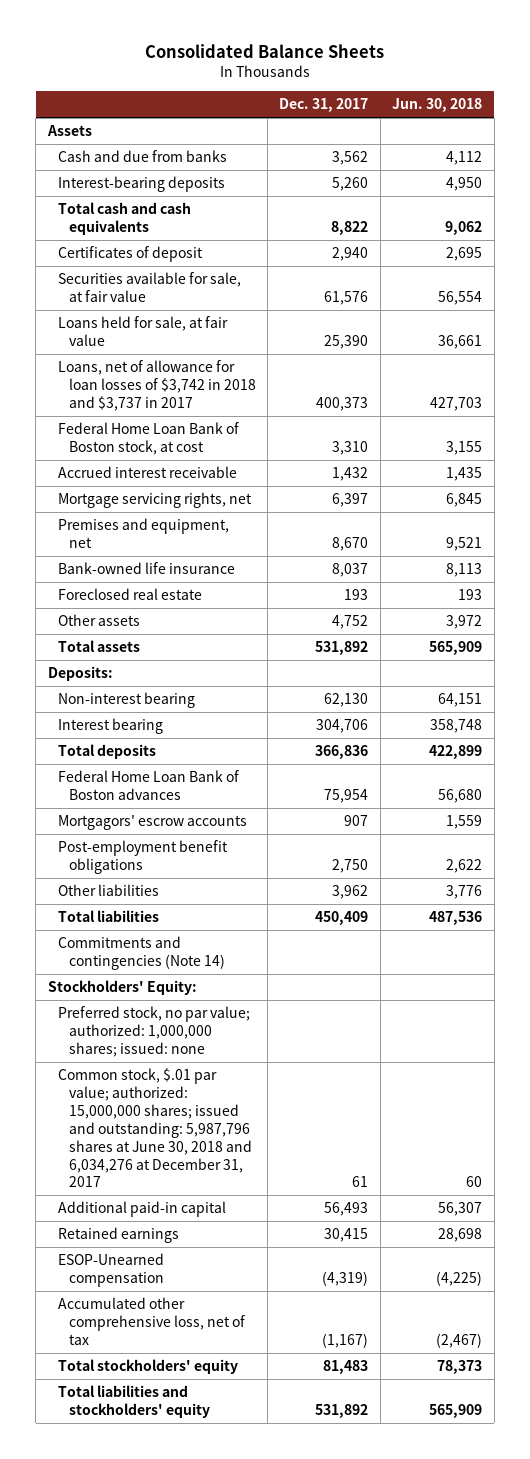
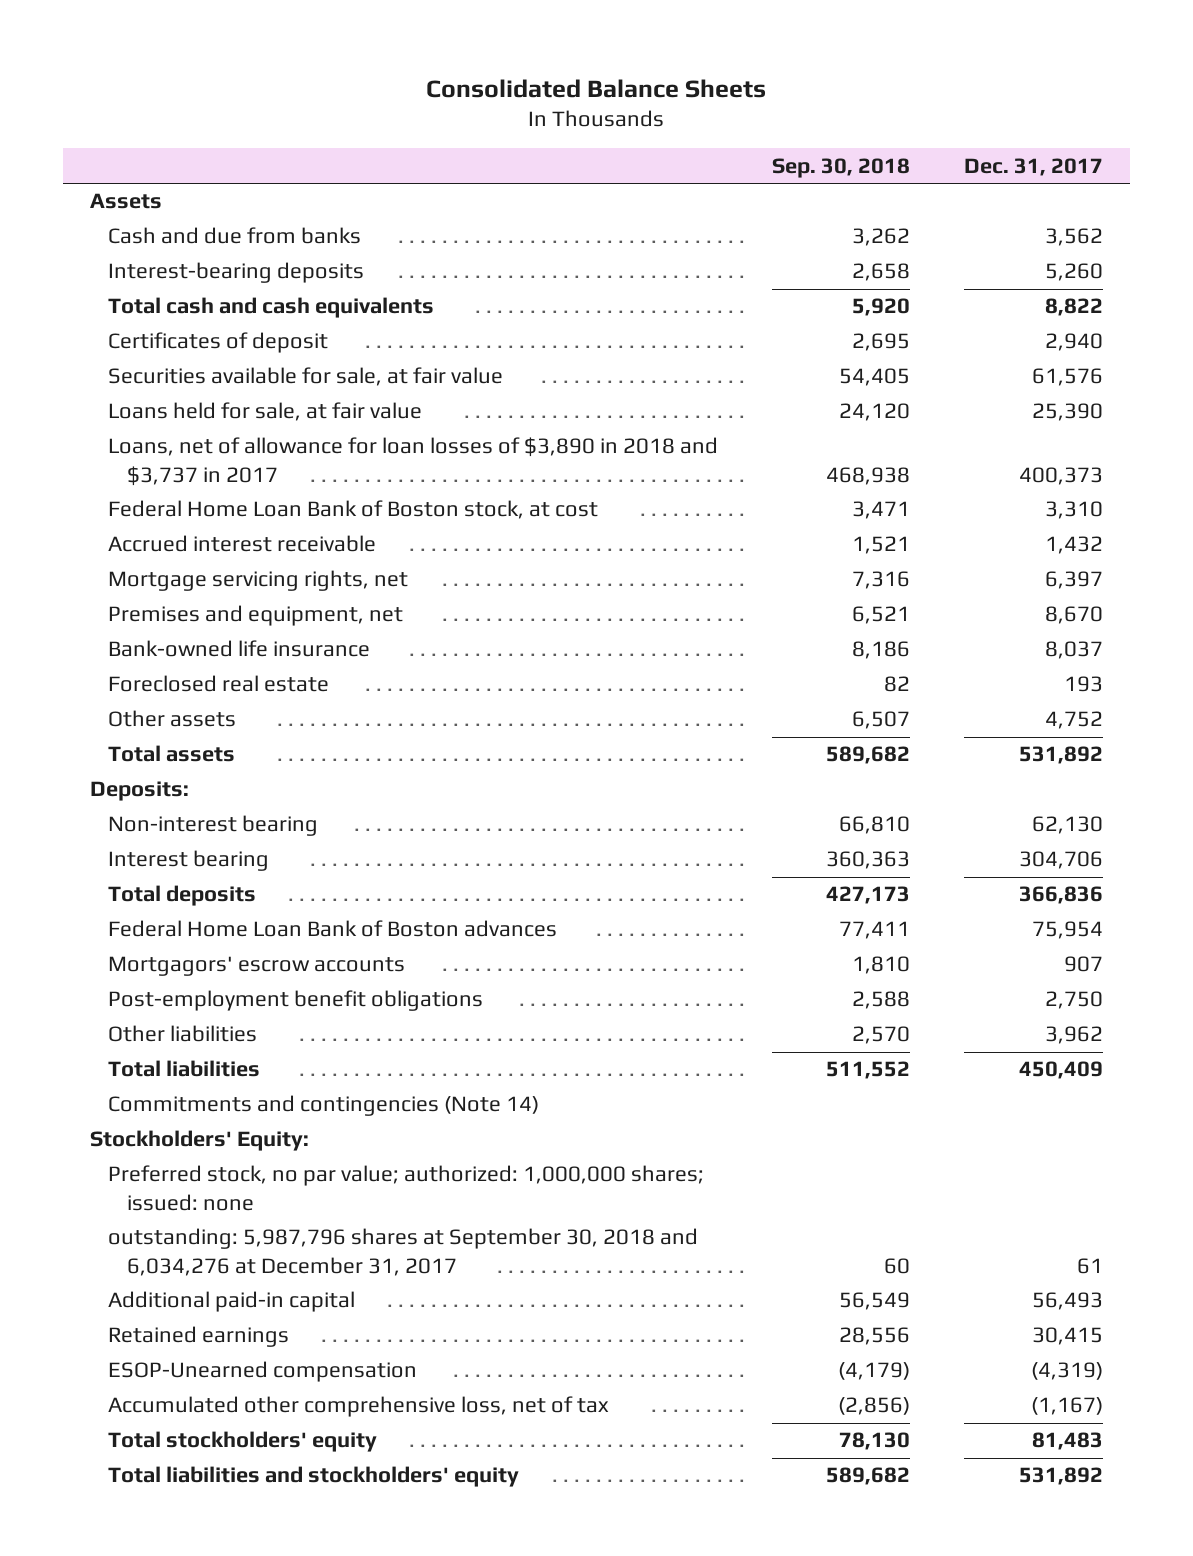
- | Dec. 31, 2017 | Jun. 30, 2018
+ | Sep. 30, 2018 | Dec. 31, 2017
- Loans, net of allowance for loan losses of $3,742 in 2018 and $3,737 in 2017 | 400,373 | 427,703
+ Loans, net of allowance for loan losses of $3,890 in 2018 and $3,737 in 2017 | 468,938 | 400,373
- Common stock, $.01 par value; authorized: 15,000,000 shares; issued and outstanding: 5,987,796 shares at June 30, 2018 and 6,034,276 at December 31, 2017 | 61 | 60
+ outstanding: 5,987,796 shares at September 30, 2018 and 6,034,276 at December 31, 2017 | 60 | 61

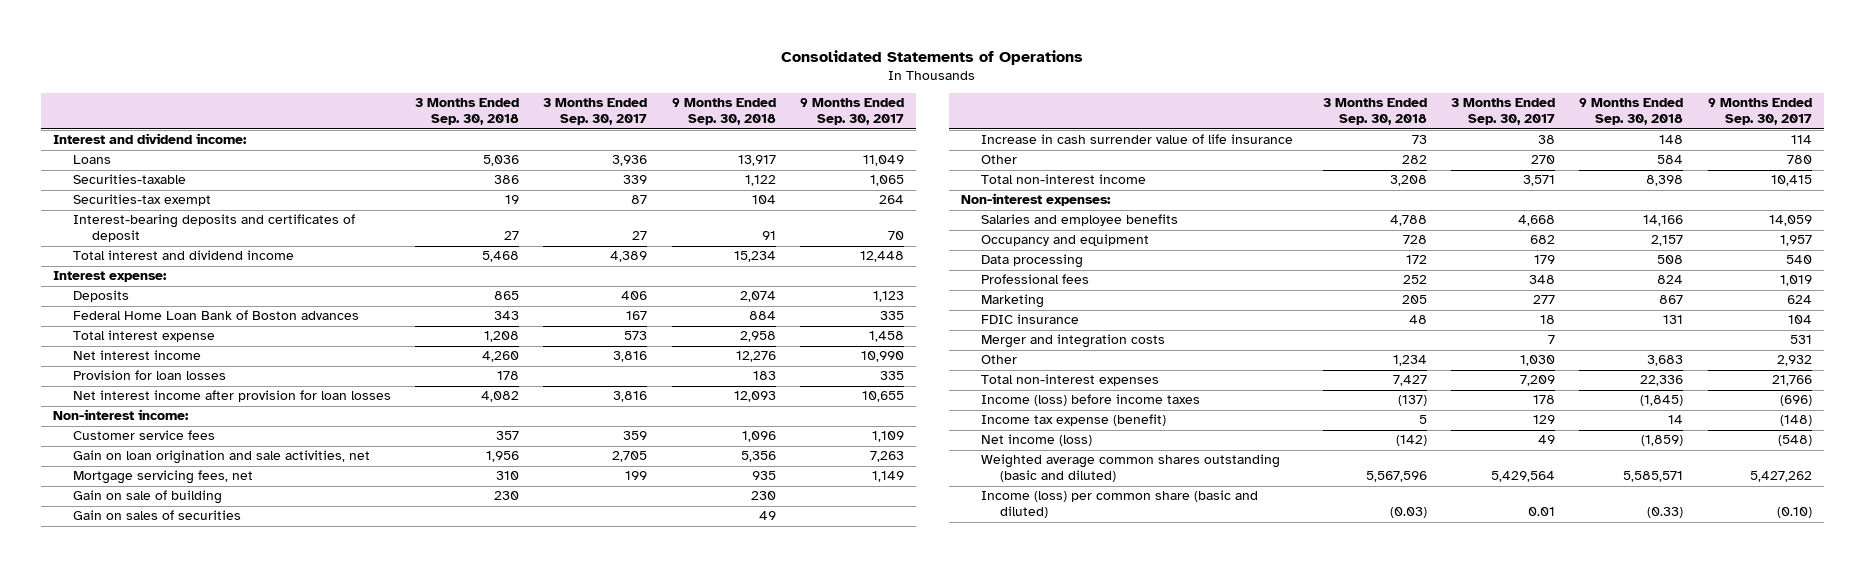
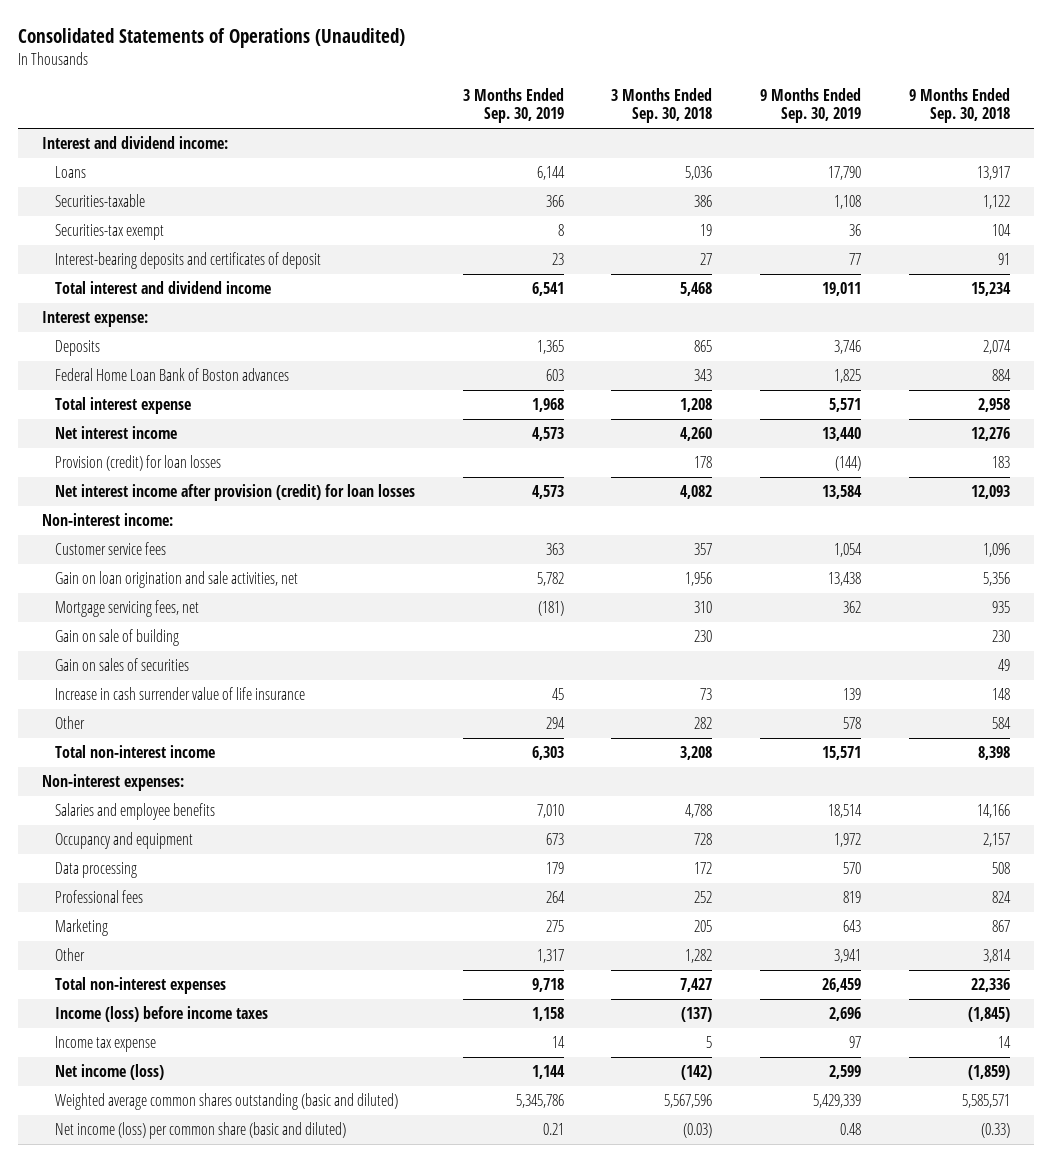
- Consolidated Statements of Operations
+ Consolidated Statements of Operations (Unaudited)
- | 3 Months Ended Sep. 30, 2018 | 3 Months Ended Sep. 30, 2017 | 9 Months Ended Sep. 30, 2018 | 9 Months Ended Sep. 30, 2017
+ | 3 Months Ended Sep. 30, 2019 | 3 Months Ended Sep. 30, 2018 | 9 Months Ended Sep. 30, 2019 | 9 Months Ended Sep. 30, 2018
- Provision for loan losses | 178 | | 183 | 335
- Net interest income after provision for loan losses | 4,082 | 3,816 | 12,093 | 10,655
+ Provision (credit) for loan losses | | 178 | (144) | 183
+ Net interest income after provision (credit) for loan losses | 4,573 | 4,082 | 13,584 | 12,093
- FDIC insurance | 48 | 18 | 131 | 104
- Merger and integration costs | | 7 | | 531
- Other | 1,234 | 1,030 | 3,683 | 2,932
+ Other | 1,317 | 1,282 | 3,941 | 3,814
- Income tax expense (benefit) | 5 | 129 | 14 | (148)
+ Income tax expense | 14 | 5 | 97 | 14
- Income (loss) per common share (basic and diluted) | (0.03) | 0.01 | (0.33) | (0.10)
+ Net income (loss) per common share (basic and diluted) | 0.21 | (0.03) | 0.48 | (0.33)

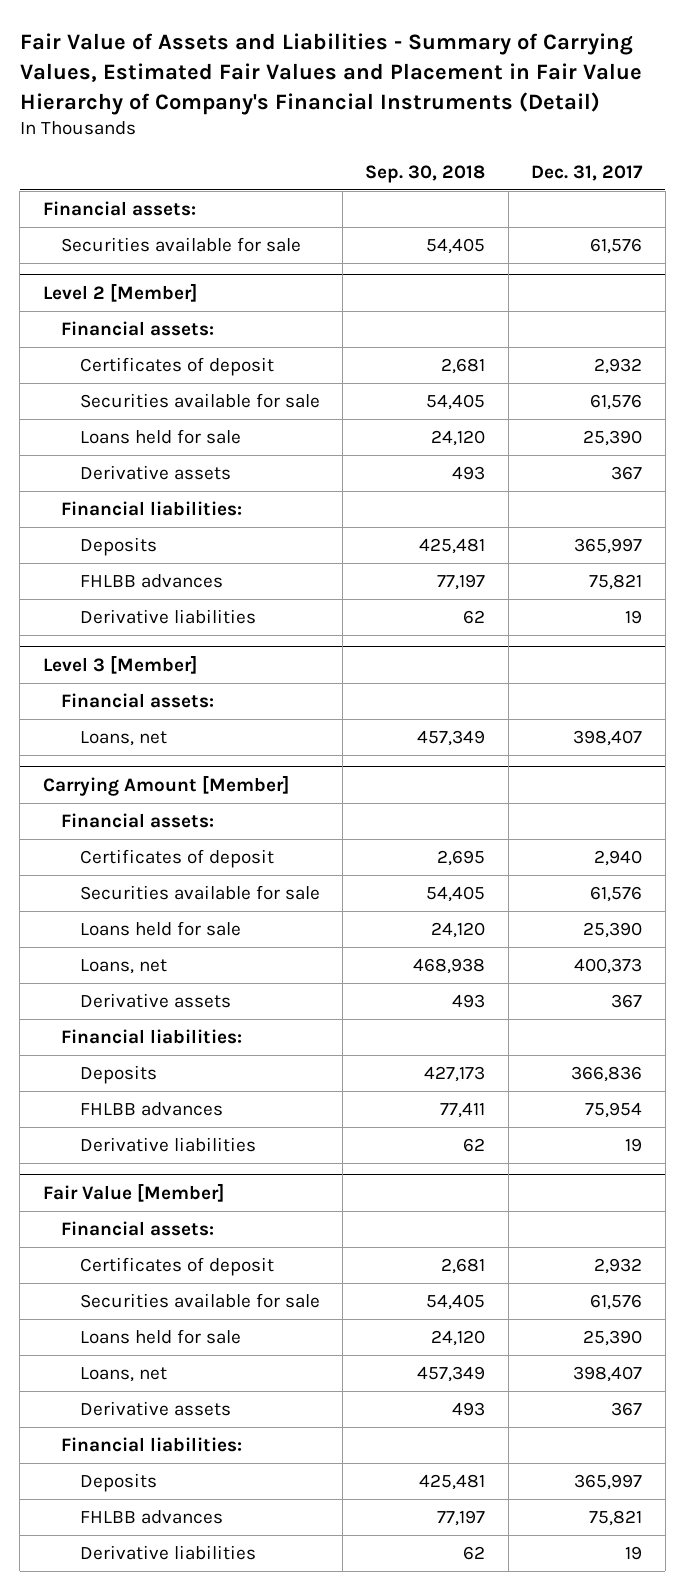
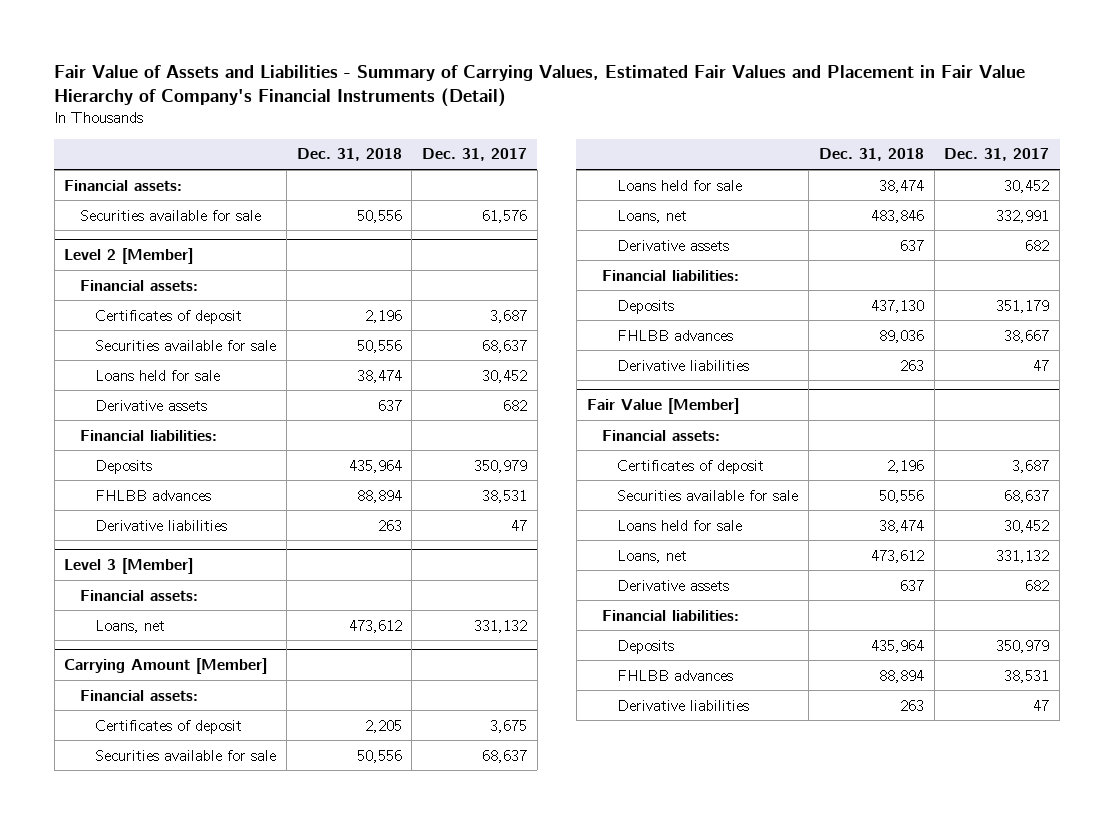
- | Sep. 30, 2018 | Dec. 31, 2017
+ | Dec. 31, 2018 | Dec. 31, 2017
@ Level 2 [Member]
- Certificates of deposit | 2,681 | 2,932
- Securities available for sale | 54,405 | 61,576
- Loans held for sale | 24,120 | 25,390
- Derivative assets | 493 | 367
+ Certificates of deposit | 2,196 | 3,687
+ Securities available for sale | 50,556 | 68,637
+ Loans held for sale | 38,474 | 30,452
+ Derivative assets | 637 | 682
- Deposits | 425,481 | 365,997
- FHLBB advances | 77,197 | 75,821
- Derivative liabilities | 62 | 19
+ Deposits | 435,964 | 350,979
+ FHLBB advances | 88,894 | 38,531
+ Derivative liabilities | 263 | 47
@ Level 3 [Member]
- Loans, net | 457,349 | 398,407
+ Loans, net | 473,612 | 331,132
@ Carrying Amount [Member]
- Certificates of deposit | 2,695 | 2,940
- Securities available for sale | 54,405 | 61,576
- Loans held for sale | 24,120 | 25,390
- Loans, net | 468,938 | 400,373
- Derivative assets | 493 | 367
+ Certificates of deposit | 2,205 | 3,675
+ Securities available for sale | 50,556 | 68,637
+ Loans held for sale | 38,474 | 30,452
+ Loans, net | 483,846 | 332,991
+ Derivative assets | 637 | 682
- Deposits | 427,173 | 366,836
- FHLBB advances | 77,411 | 75,954
- Derivative liabilities | 62 | 19
+ Deposits | 437,130 | 351,179
+ FHLBB advances | 89,036 | 38,667
+ Derivative liabilities | 263 | 47
@ Fair Value [Member]
- Certificates of deposit | 2,681 | 2,932
- Securities available for sale | 54,405 | 61,576
- Loans held for sale | 24,120 | 25,390
- Loans, net | 457,349 | 398,407
- Derivative assets | 493 | 367
+ Certificates of deposit | 2,196 | 3,687
+ Securities available for sale | 50,556 | 68,637
+ Loans held for sale | 38,474 | 30,452
+ Loans, net | 473,612 | 331,132
+ Derivative assets | 637 | 682
- Deposits | 425,481 | 365,997
- FHLBB advances | 77,197 | 75,821
- Derivative liabilities | 62 | 19
+ Deposits | 435,964 | 350,979
+ FHLBB advances | 88,894 | 38,531
+ Derivative liabilities | 263 | 47

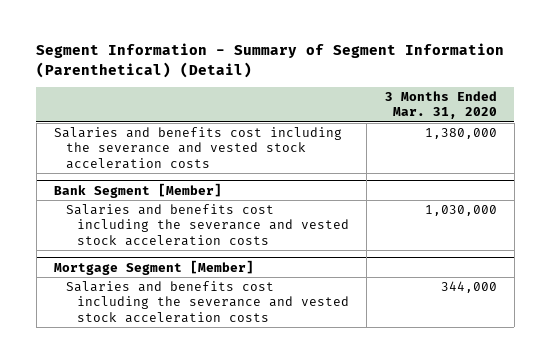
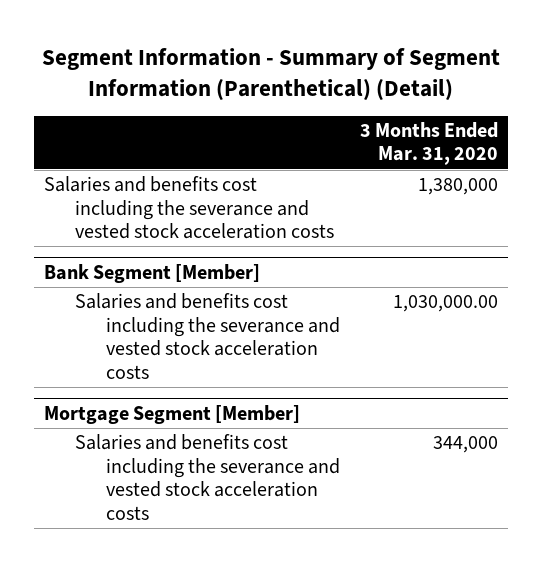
@ Bank Segment [Member]
- Salaries and benefits cost including the severance and vested stock acceleration costs | 1,030,000
+ Salaries and benefits cost including the severance and vested stock acceleration costs | 1,030,000.00

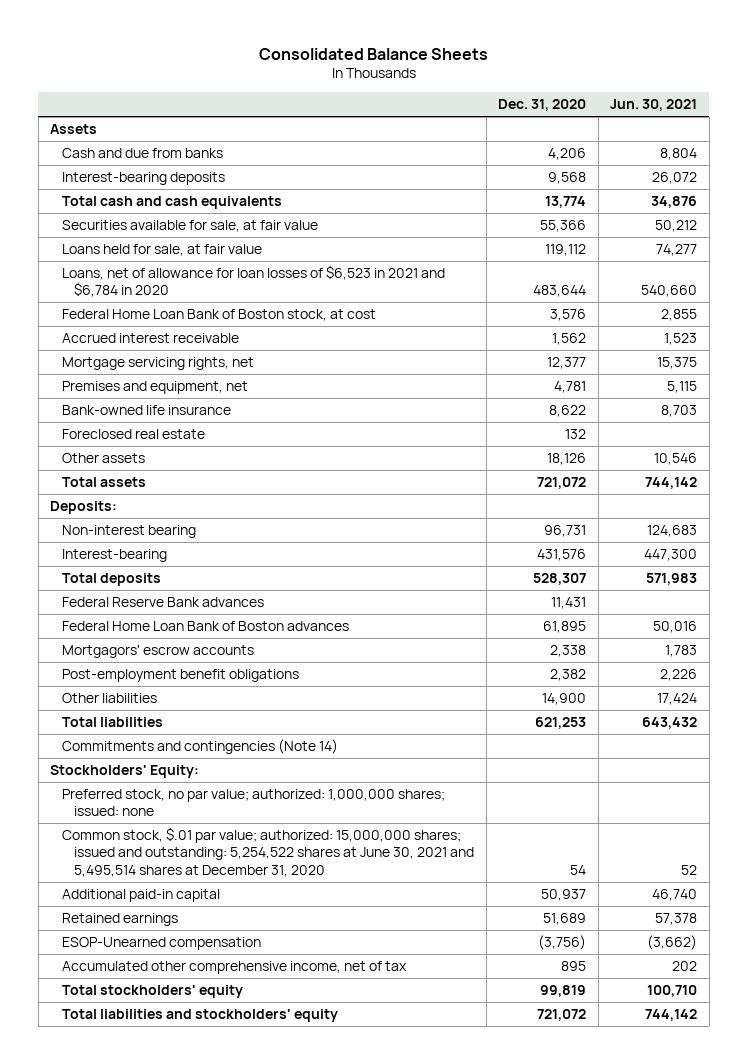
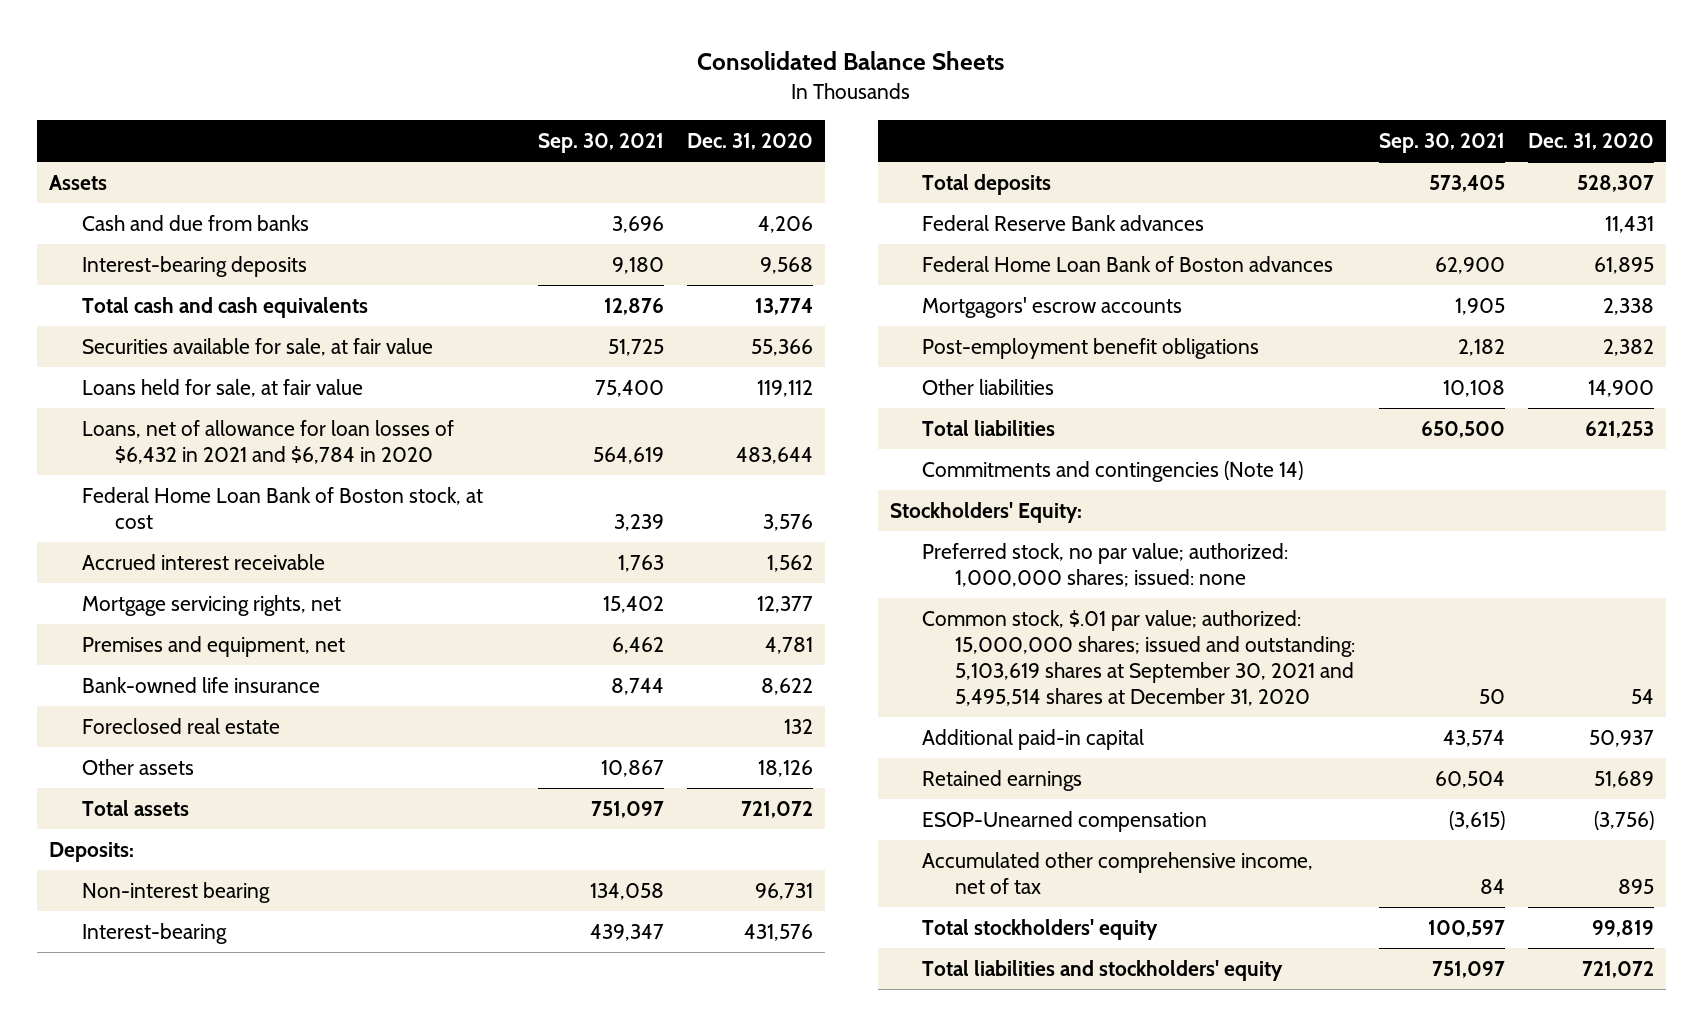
- | Dec. 31, 2020 | Jun. 30, 2021
+ | Sep. 30, 2021 | Dec. 31, 2020
- Loans, net of allowance for loan losses of $6,523 in 2021 and $6,784 in 2020 | 483,644 | 540,660
+ Loans, net of allowance for loan losses of $6,432 in 2021 and $6,784 in 2020 | 564,619 | 483,644
- Common stock, $.01 par value; authorized: 15,000,000 shares; issued and outstanding: 5,254,522 shares at June 30, 2021 and 5,495,514 shares at December 31, 2020 | 54 | 52
+ Common stock, $.01 par value; authorized: 15,000,000 shares; issued and outstanding: 5,103,619 shares at September 30, 2021 and 5,495,514 shares at December 31, 2020 | 50 | 54

